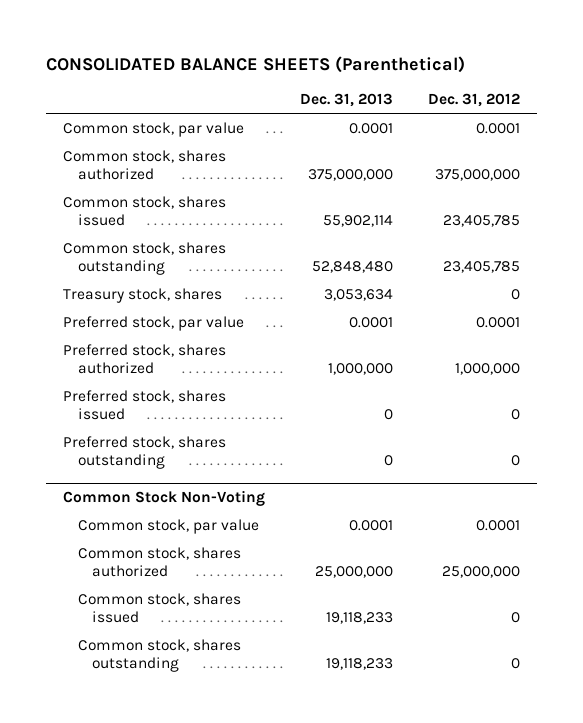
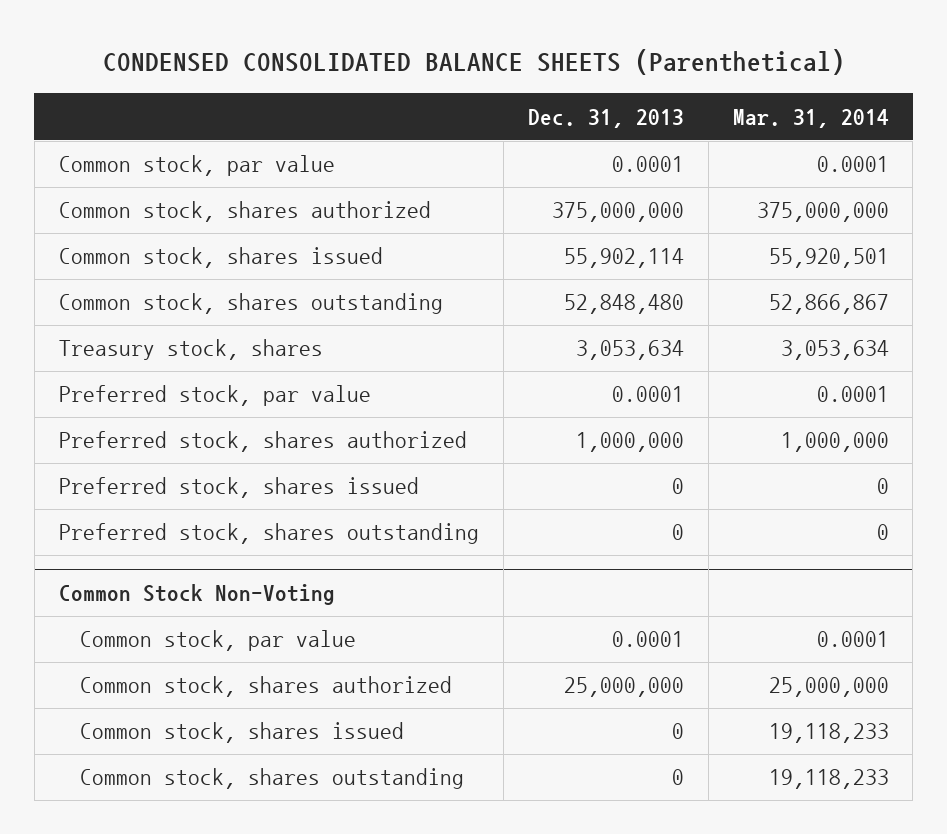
- CONSOLIDATED BALANCE SHEETS (Parenthetical)
+ CONDENSED CONSOLIDATED BALANCE SHEETS (Parenthetical)
- | Dec. 31, 2013 | Dec. 31, 2012
+ | Dec. 31, 2013 | Mar. 31, 2014
@ Common Stock Non-Voting
- Common stock, shares issued | 19,118,233 | 0
- Common stock, shares outstanding | 19,118,233 | 0
+ Common stock, shares issued | 0 | 19,118,233
+ Common stock, shares outstanding | 0 | 19,118,233

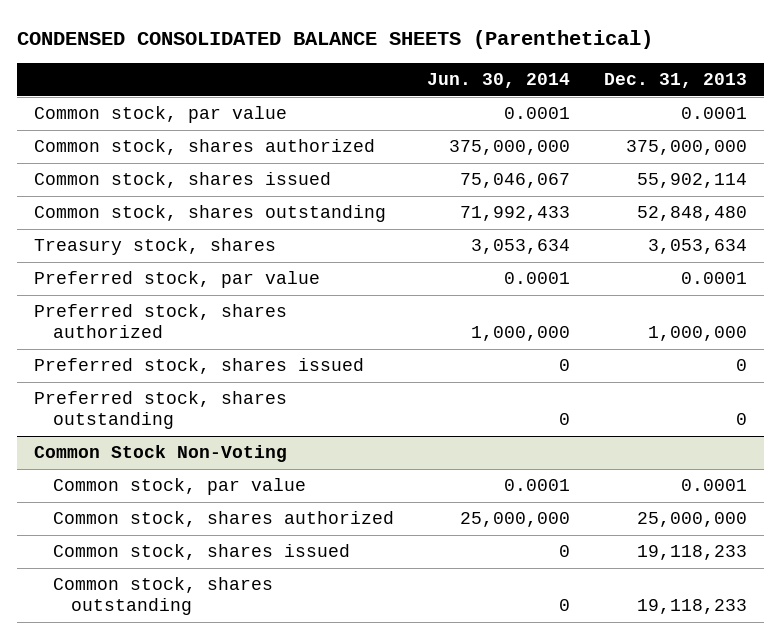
- | Dec. 31, 2013 | Mar. 31, 2014
+ | Jun. 30, 2014 | Dec. 31, 2013
@ Common Stock Non-Voting
- Common stock, shares issued | 0 | 19,118,233
- Common stock, shares outstanding | 0 | 19,118,233
+ Common stock, shares issued | 0 | 19,118,233
+ Common stock, shares outstanding | 0 | 19,118,233

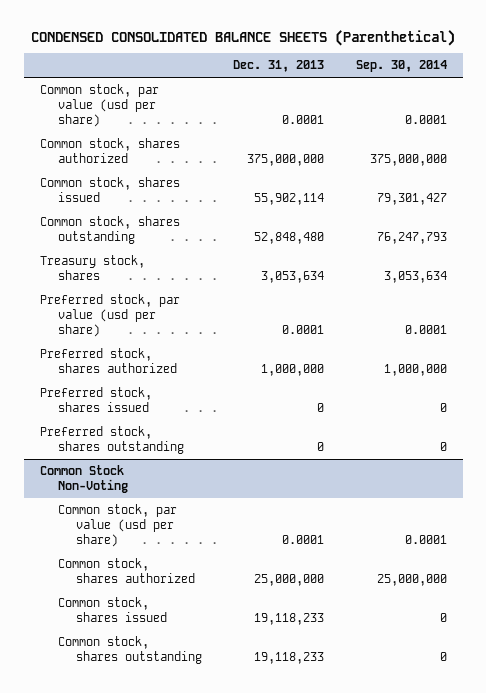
- | Jun. 30, 2014 | Dec. 31, 2013
+ | Dec. 31, 2013 | Sep. 30, 2014
- Common stock, par value | 0.0001 | 0.0001
+ Common stock, par value (usd per share) | 0.0001 | 0.0001
- Preferred stock, par value | 0.0001 | 0.0001
+ Preferred stock, par value (usd per share) | 0.0001 | 0.0001
@ Common Stock Non-Voting
- Common stock, par value | 0.0001 | 0.0001
+ Common stock, par value (usd per share) | 0.0001 | 0.0001

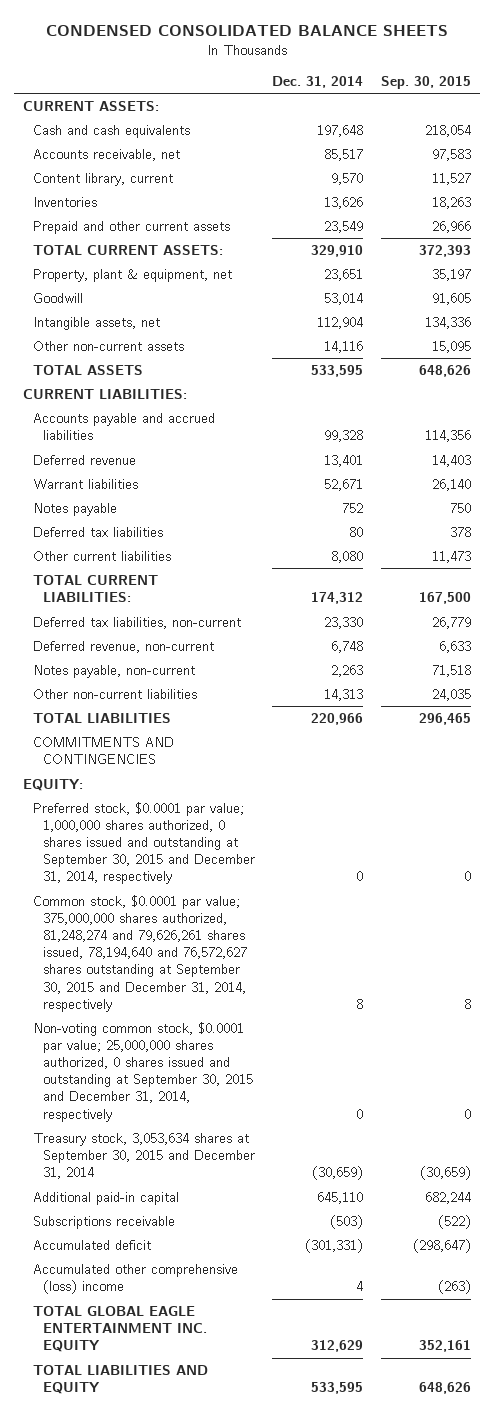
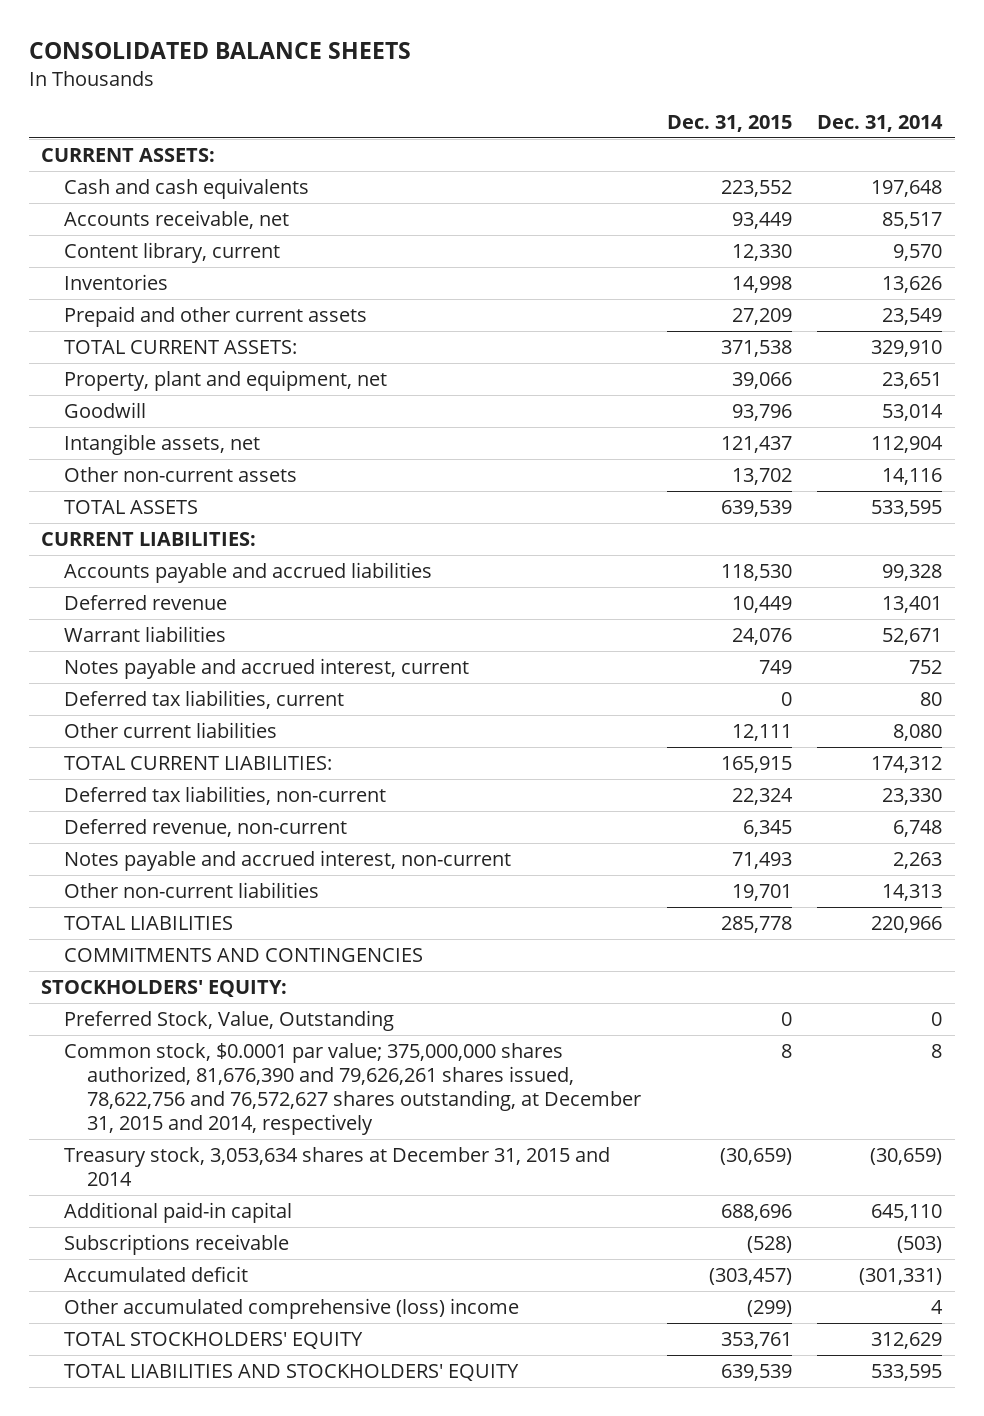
- CONDENSED CONSOLIDATED BALANCE SHEETS
+ CONSOLIDATED BALANCE SHEETS
- | Dec. 31, 2014 | Sep. 30, 2015
+ | Dec. 31, 2015 | Dec. 31, 2014
- Property, plant & equipment, net | 23,651 | 35,197
+ Property, plant and equipment, net | 39,066 | 23,651
- Notes payable | 752 | 750
- Deferred tax liabilities | 80 | 378
+ Notes payable and accrued interest, current | 749 | 752
+ Deferred tax liabilities, current | 0 | 80
- Notes payable, non-current | 2,263 | 71,518
+ Notes payable and accrued interest, non-current | 71,493 | 2,263
- EQUITY:
- Preferred stock, $0.0001 par value; 1,000,000 shares authorized, 0 shares issued and outstanding at September 30, 2015 and December 31, 2014, respectively | 0 | 0
- Common stock, $0.0001 par value; 375,000,000 shares authorized, 81,248,274 and 79,626,261 shares issued, 78,194,640 and 76,572,627 shares outstanding at September 30, 2015 and December 31, 2014, respectively | 8 | 8
- Non-voting common stock, $0.0001 par value; 25,000,000 shares authorized, 0 shares issued and outstanding at September 30, 2015 and December 31, 2014, respectively | 0 | 0
- Treasury stock, 3,053,634 shares at September 30, 2015 and December 31, 2014 | (30,659) | (30,659)
+ STOCKHOLDERS' EQUITY:
+ Preferred Stock, Value, Outstanding | 0 | 0
+ Common stock, $0.0001 par value; 375,000,000 shares authorized, 81,676,390 and 79,626,261 shares issued, 78,622,756 and 76,572,627 shares outstanding, at December 31, 2015 and 2014, respectively | 8 | 8
+ Treasury stock, 3,053,634 shares at December 31, 2015 and 2014 | (30,659) | (30,659)
- Accumulated other comprehensive (loss) income | 4 | (263)
- TOTAL GLOBAL EAGLE ENTERTAINMENT INC. EQUITY | 312,629 | 352,161
- TOTAL LIABILITIES AND EQUITY | 533,595 | 648,626
+ Other accumulated comprehensive (loss) income | (299) | 4
+ TOTAL STOCKHOLDERS' EQUITY | 353,761 | 312,629
+ TOTAL LIABILITIES AND STOCKHOLDERS' EQUITY | 639,539 | 533,595

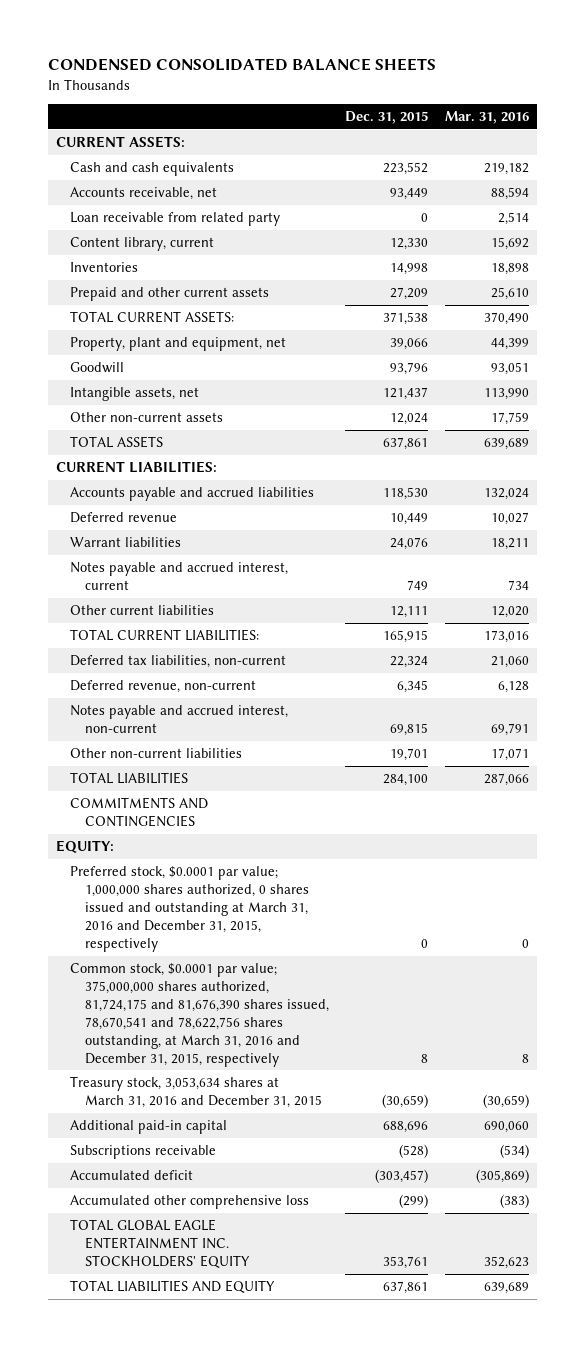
- CONSOLIDATED BALANCE SHEETS
+ CONDENSED CONSOLIDATED BALANCE SHEETS
- | Dec. 31, 2015 | Dec. 31, 2014
+ | Dec. 31, 2015 | Mar. 31, 2016
+ Loan receivable from related party | 0 | 2,514
- Other non-current assets | 13,702 | 14,116
- TOTAL ASSETS | 639,539 | 533,595
+ Other non-current assets | 12,024 | 17,759
+ TOTAL ASSETS | 637,861 | 639,689
- Deferred tax liabilities, current | 0 | 80
- Notes payable and accrued interest, non-current | 71,493 | 2,263
+ Notes payable and accrued interest, non-current | 69,815 | 69,791
- TOTAL LIABILITIES | 285,778 | 220,966
+ TOTAL LIABILITIES | 284,100 | 287,066
- STOCKHOLDERS' EQUITY:
- Preferred Stock, Value, Outstanding | 0 | 0
- Common stock, $0.0001 par value; 375,000,000 shares authorized, 81,676,390 and 79,626,261 shares issued, 78,622,756 and 76,572,627 shares outstanding, at December 31, 2015 and 2014, respectively | 8 | 8
- Treasury stock, 3,053,634 shares at December 31, 2015 and 2014 | (30,659) | (30,659)
+ EQUITY:
+ Preferred stock, $0.0001 par value; 1,000,000 shares authorized, 0 shares issued and outstanding at March 31, 2016 and December 31, 2015, respectively | 0 | 0
+ Common stock, $0.0001 par value; 375,000,000 shares authorized, 81,724,175 and 81,676,390 shares issued, 78,670,541 and 78,622,756 shares outstanding, at March 31, 2016 and December 31, 2015, respectively | 8 | 8
+ Treasury stock, 3,053,634 shares at March 31, 2016 and December 31, 2015 | (30,659) | (30,659)
- Other accumulated comprehensive (loss) income | (299) | 4
- TOTAL STOCKHOLDERS' EQUITY | 353,761 | 312,629
- TOTAL LIABILITIES AND STOCKHOLDERS' EQUITY | 639,539 | 533,595
+ Accumulated other comprehensive loss | (299) | (383)
+ TOTAL GLOBAL EAGLE ENTERTAINMENT INC. STOCKHOLDERS' EQUITY | 353,761 | 352,623
+ TOTAL LIABILITIES AND EQUITY | 637,861 | 639,689

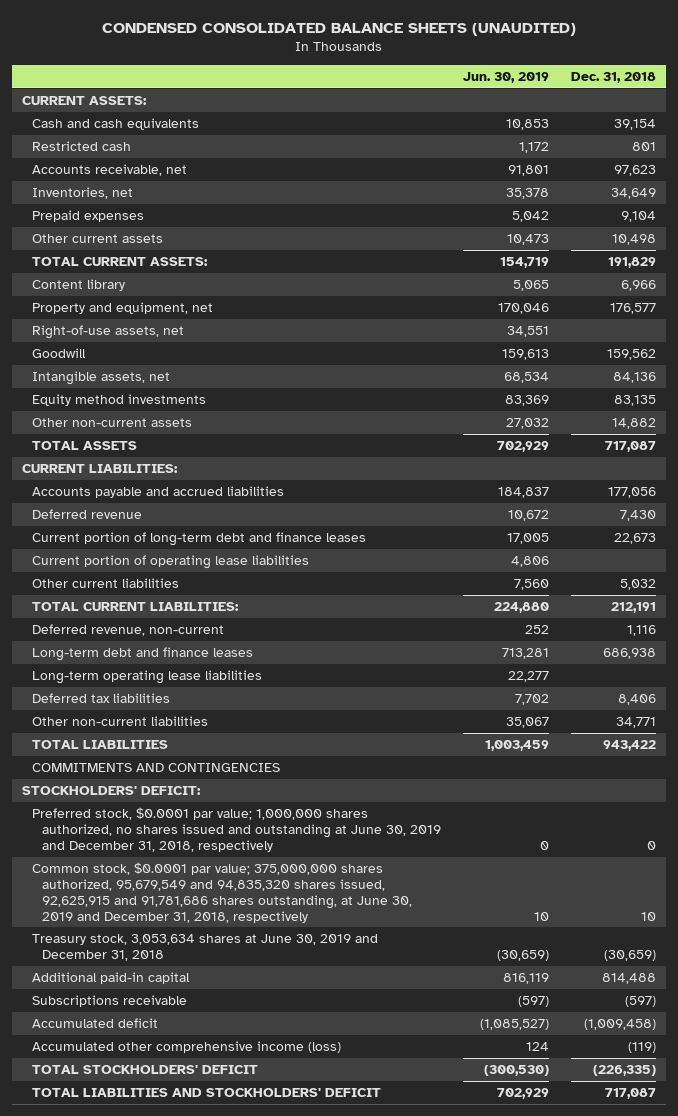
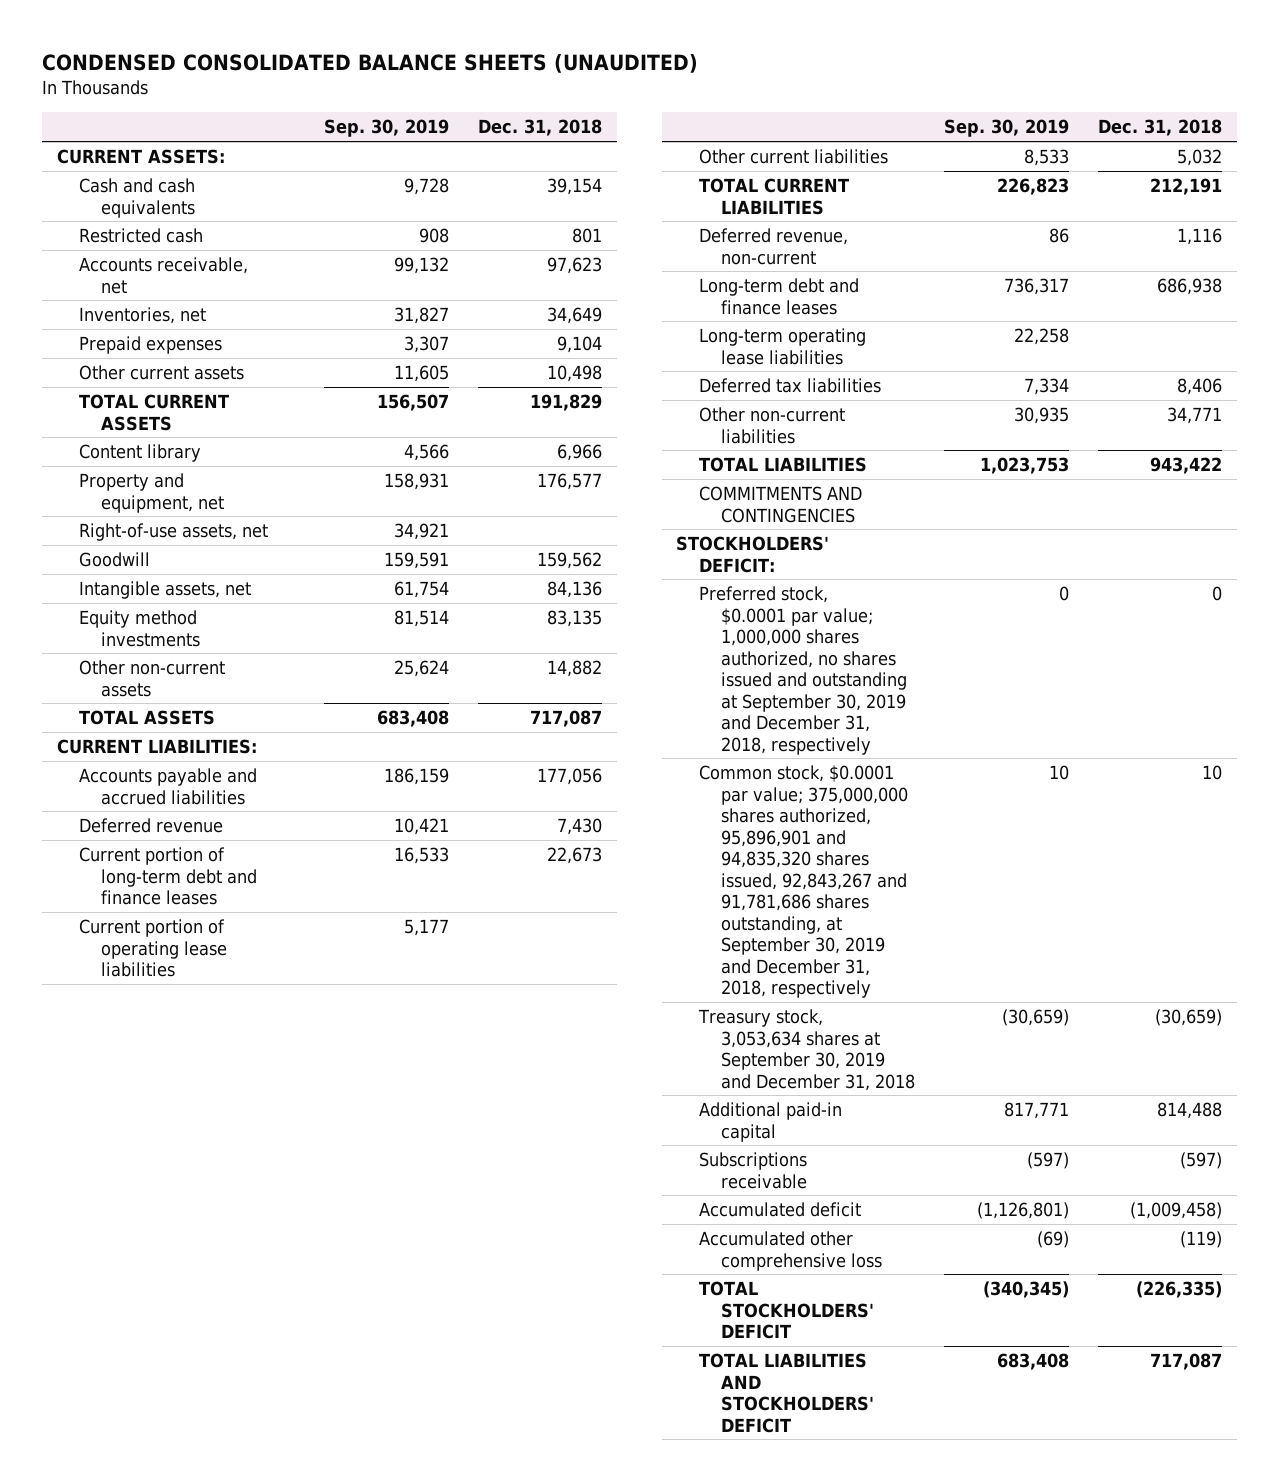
- | Jun. 30, 2019 | Dec. 31, 2018
+ | Sep. 30, 2019 | Dec. 31, 2018
- TOTAL CURRENT ASSETS: | 154,719 | 191,829
+ TOTAL CURRENT ASSETS | 156,507 | 191,829
- TOTAL CURRENT LIABILITIES: | 224,880 | 212,191
+ TOTAL CURRENT LIABILITIES | 226,823 | 212,191
- Preferred stock, $0.0001 par value; 1,000,000 shares authorized, no shares issued and outstanding at June 30, 2019 and December 31, 2018, respectively | 0 | 0
- Common stock, $0.0001 par value; 375,000,000 shares authorized, 95,679,549 and 94,835,320 shares issued, 92,625,915 and 91,781,686 shares outstanding, at June 30, 2019 and December 31, 2018, respectively | 10 | 10
- Treasury stock, 3,053,634 shares at June 30, 2019 and December 31, 2018 | (30,659) | (30,659)
+ Preferred stock, $0.0001 par value; 1,000,000 shares authorized, no shares issued and outstanding at September 30, 2019 and December 31, 2018, respectively | 0 | 0
+ Common stock, $0.0001 par value; 375,000,000 shares authorized, 95,896,901 and 94,835,320 shares issued, 92,843,267 and 91,781,686 shares outstanding, at September 30, 2019 and December 31, 2018, respectively | 10 | 10
+ Treasury stock, 3,053,634 shares at September 30, 2019 and December 31, 2018 | (30,659) | (30,659)
- Accumulated other comprehensive income (loss) | 124 | (119)
+ Accumulated other comprehensive loss | (69) | (119)

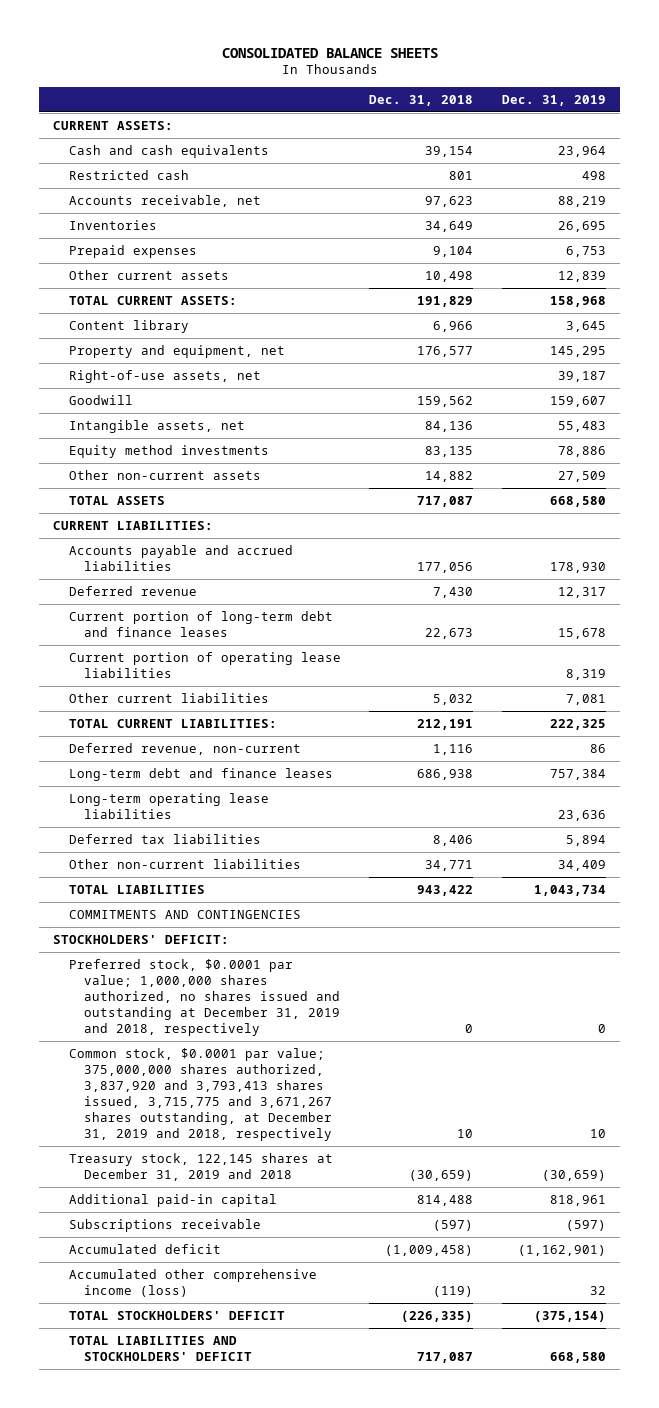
- CONDENSED CONSOLIDATED BALANCE SHEETS (UNAUDITED)
+ CONSOLIDATED BALANCE SHEETS
- | Sep. 30, 2019 | Dec. 31, 2018
+ | Dec. 31, 2018 | Dec. 31, 2019
- Inventories, net | 31,827 | 34,649
+ Inventories | 34,649 | 26,695
- TOTAL CURRENT ASSETS | 156,507 | 191,829
+ TOTAL CURRENT ASSETS: | 191,829 | 158,968
- TOTAL CURRENT LIABILITIES | 226,823 | 212,191
+ TOTAL CURRENT LIABILITIES: | 212,191 | 222,325
- Preferred stock, $0.0001 par value; 1,000,000 shares authorized, no shares issued and outstanding at September 30, 2019 and December 31, 2018, respectively | 0 | 0
- Common stock, $0.0001 par value; 375,000,000 shares authorized, 95,896,901 and 94,835,320 shares issued, 92,843,267 and 91,781,686 shares outstanding, at September 30, 2019 and December 31, 2018, respectively | 10 | 10
- Treasury stock, 3,053,634 shares at September 30, 2019 and December 31, 2018 | (30,659) | (30,659)
+ Preferred stock, $0.0001 par value; 1,000,000 shares authorized, no shares issued and outstanding at December 31, 2019 and 2018, respectively | 0 | 0
+ Common stock, $0.0001 par value; 375,000,000 shares authorized, 3,837,920 and 3,793,413 shares issued, 3,715,775 and 3,671,267 shares outstanding, at December 31, 2019 and 2018, respectively | 10 | 10
+ Treasury stock, 122,145 shares at December 31, 2019 and 2018 | (30,659) | (30,659)
- Accumulated other comprehensive loss | (69) | (119)
+ Accumulated other comprehensive income (loss) | (119) | 32

